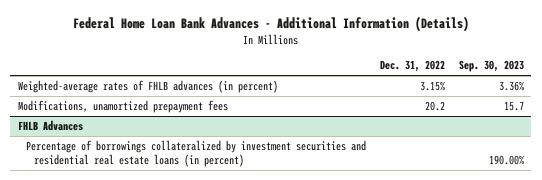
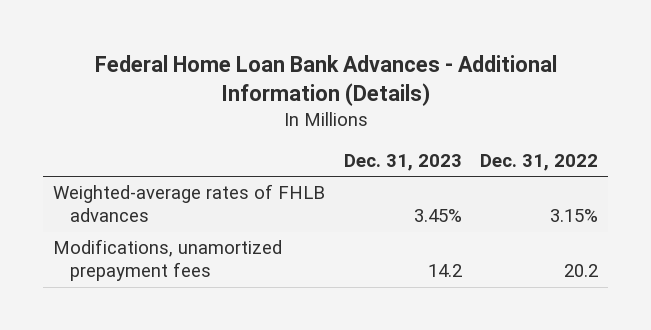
- | Dec. 31, 2022 | Sep. 30, 2023
+ | Dec. 31, 2023 | Dec. 31, 2022
- Weighted-average rates of FHLB advances (in percent) | 3.15% | 3.36%
+ Weighted-average rates of FHLB advances | 3.45% | 3.15%
- FHLB Advances
- Percentage of borrowings collateralized by investment securities and residential real estate loans (in percent) | | 190.00%

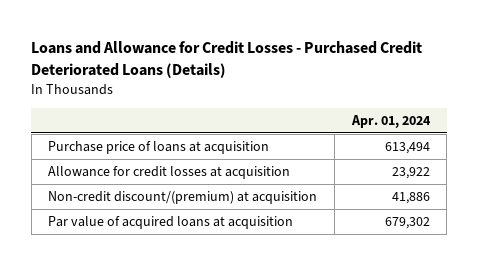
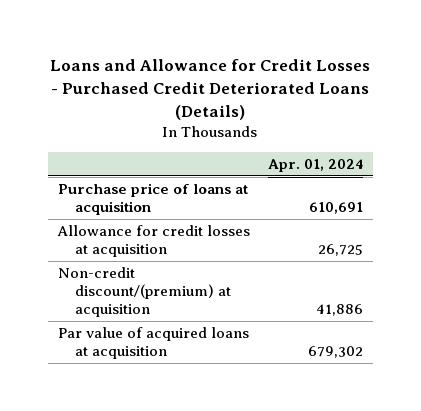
- Purchase price of loans at acquisition | 613,494
- Allowance for credit losses at acquisition | 23,922
+ Purchase price of loans at acquisition | 610,691
+ Allowance for credit losses at acquisition | 26,725

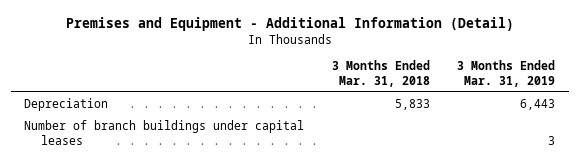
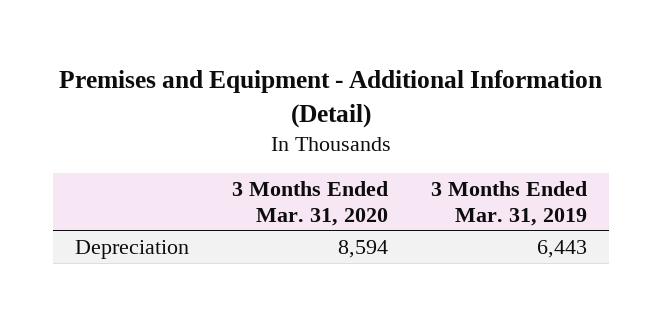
- | 3 Months Ended Mar. 31, 2018 | 3 Months Ended Mar. 31, 2019
+ | 3 Months Ended Mar. 31, 2020 | 3 Months Ended Mar. 31, 2019
- Number of branch buildings under capital leases | | 3

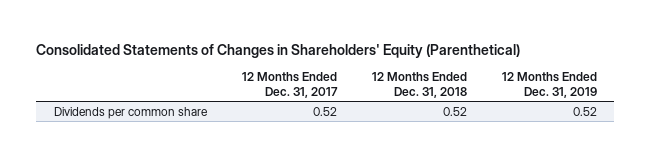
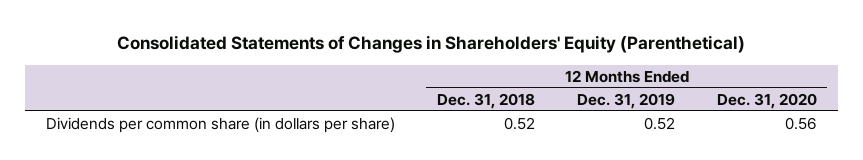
- | 12 Months Ended Dec. 31, 2017 | 12 Months Ended Dec. 31, 2018 | 12 Months Ended Dec. 31, 2019
+ | 12 Months Ended Dec. 31, 2018 | 12 Months Ended Dec. 31, 2019 | 12 Months Ended Dec. 31, 2020
- Dividends per common share | 0.52 | 0.52 | 0.52
+ Dividends per common share (in dollars per share) | 0.52 | 0.52 | 0.56

